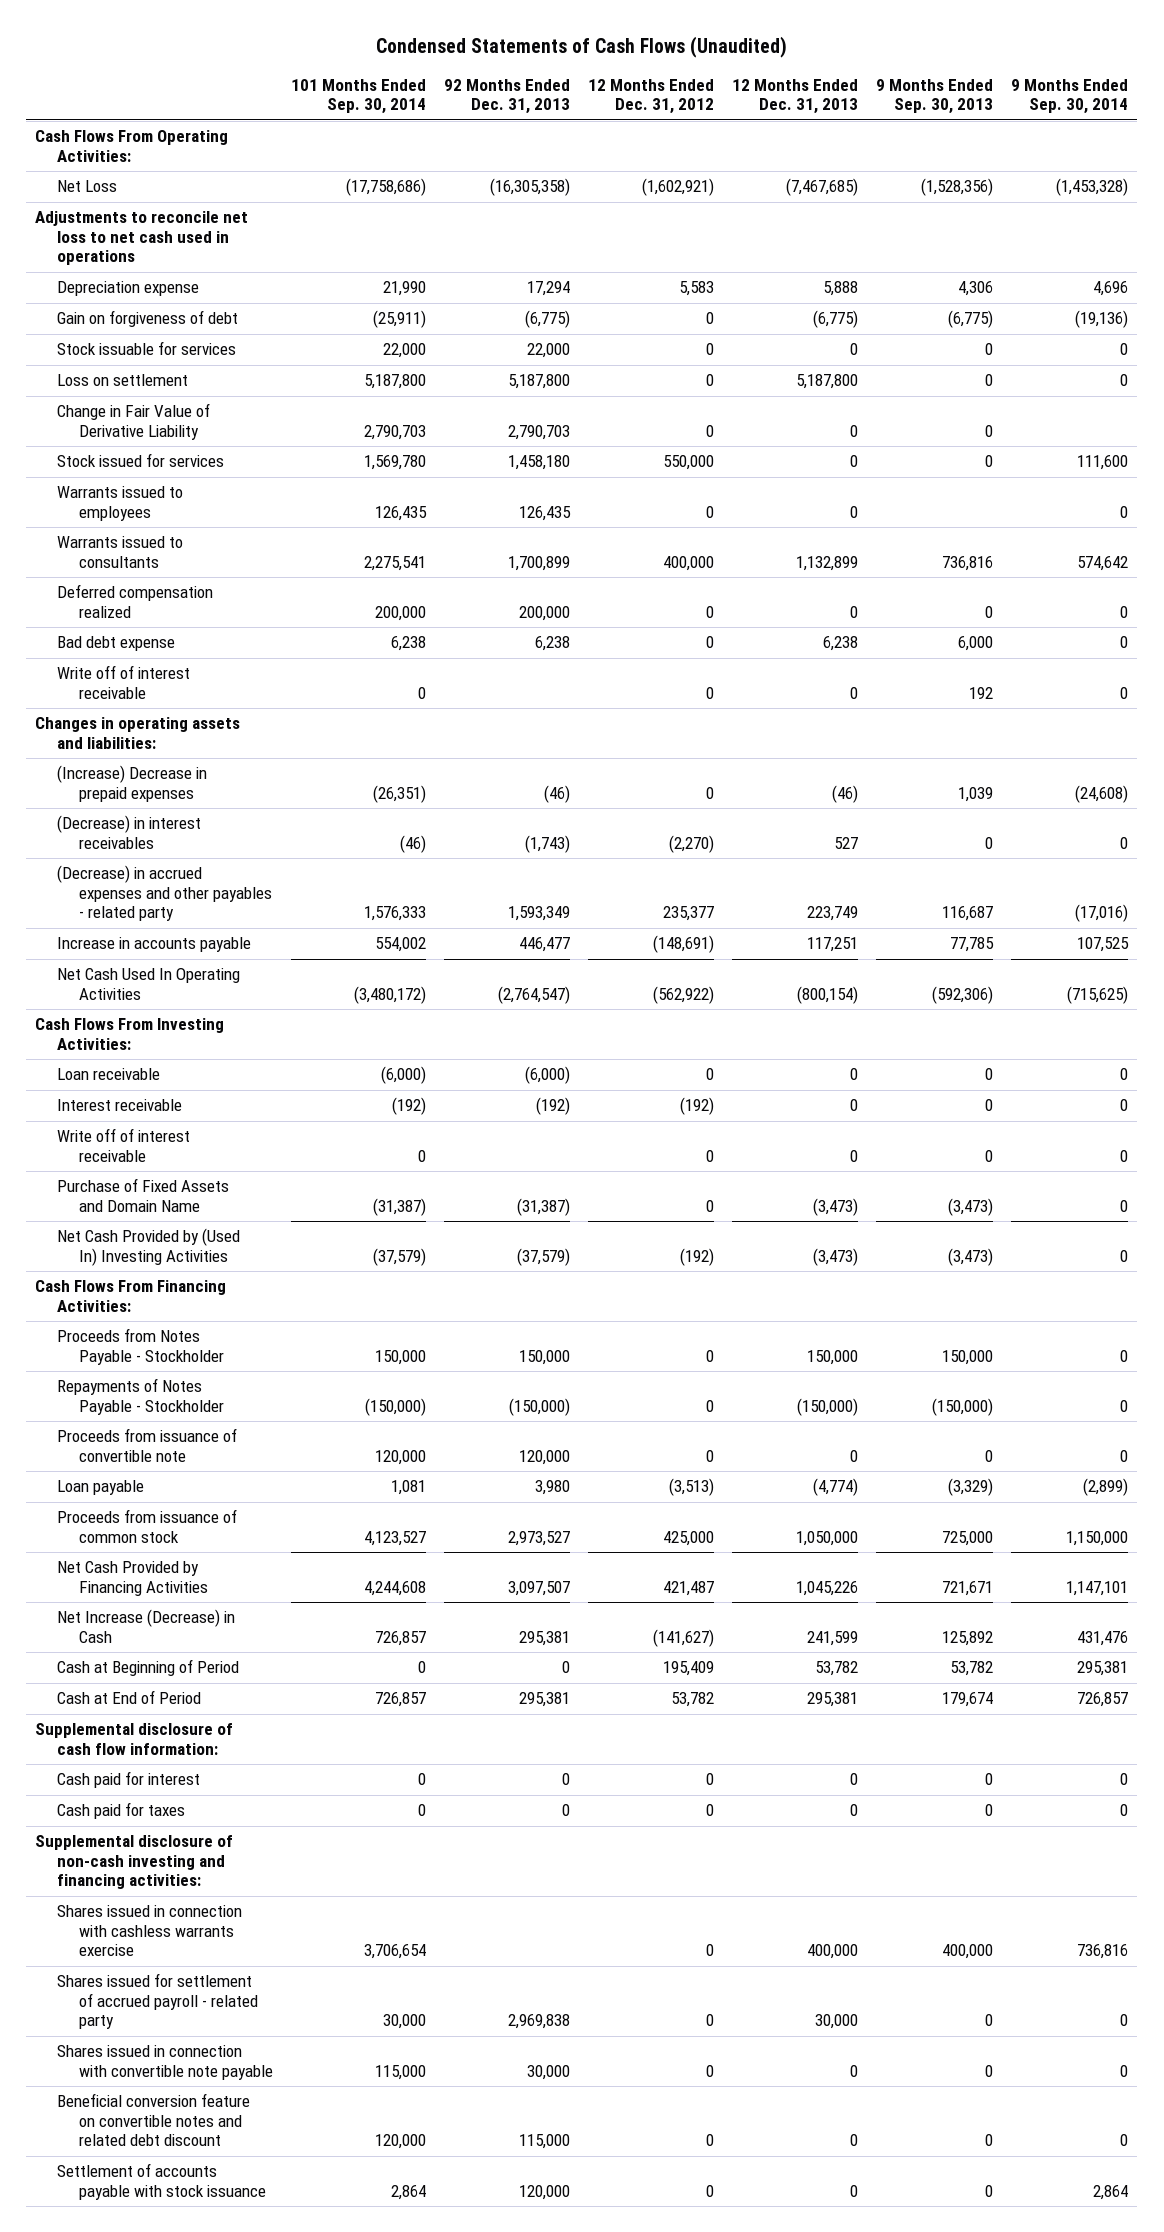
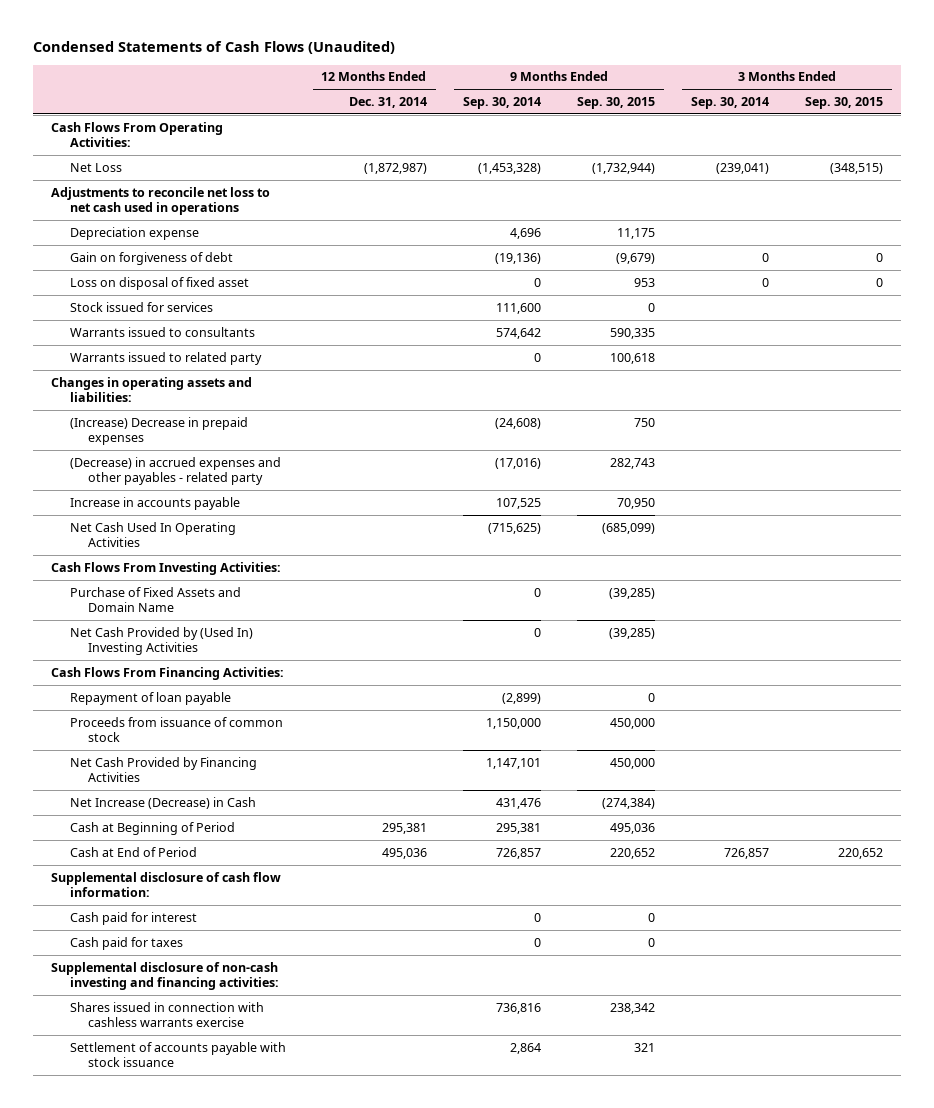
- | 101 Months Ended Sep. 30, 2014 | 92 Months Ended Dec. 31, 2013 | 12 Months Ended Dec. 31, 2012 | 12 Months Ended Dec. 31, 2013 | 9 Months Ended Sep. 30, 2013 | 9 Months Ended Sep. 30, 2014
+ | 12 Months Ended Dec. 31, 2014 | 9 Months Ended Sep. 30, 2014 | 9 Months Ended Sep. 30, 2015 | 3 Months Ended Sep. 30, 2014 | 3 Months Ended Sep. 30, 2015
- Stock issuable for services | 22,000 | 22,000 | 0 | 0 | 0 | 0
- Loss on settlement | 5,187,800 | 5,187,800 | 0 | 5,187,800 | 0 | 0
- Change in Fair Value of Derivative Liability | 2,790,703 | 2,790,703 | 0 | 0 | 0 |
+ Loss on disposal of fixed asset | | 0 | 953 | 0 | 0
- Warrants issued to employees | 126,435 | 126,435 | 0 | 0 | | 0
- Deferred compensation realized | 200,000 | 200,000 | 0 | 0 | 0 | 0
- Bad debt expense | 6,238 | 6,238 | 0 | 6,238 | 6,000 | 0
- Write off of interest receivable | 0 | | 0 | 0 | 192 | 0
+ Warrants issued to related party | | 0 | 100,618 | |
- (Decrease) in interest receivables | (46) | (1,743) | (2,270) | 527 | 0 | 0
- Loan receivable | (6,000) | (6,000) | 0 | 0 | 0 | 0
- Interest receivable | (192) | (192) | (192) | 0 | 0 | 0
- Write off of interest receivable | 0 | | 0 | 0 | 0 | 0
- Proceeds from Notes Payable - Stockholder | 150,000 | 150,000 | 0 | 150,000 | 150,000 | 0
- Repayments of Notes Payable - Stockholder | (150,000) | (150,000) | 0 | (150,000) | (150,000) | 0
- Proceeds from issuance of convertible note | 120,000 | 120,000 | 0 | 0 | 0 | 0
- Loan payable | 1,081 | 3,980 | (3,513) | (4,774) | (3,329) | (2,899)
+ Repayment of loan payable | | (2,899) | 0 | |
- Shares issued for settlement of accrued payroll - related party | 30,000 | 2,969,838 | 0 | 30,000 | 0 | 0
- Shares issued in connection with convertible note payable | 115,000 | 30,000 | 0 | 0 | 0 | 0
- Beneficial conversion feature on convertible notes and related debt discount | 120,000 | 115,000 | 0 | 0 | 0 | 0

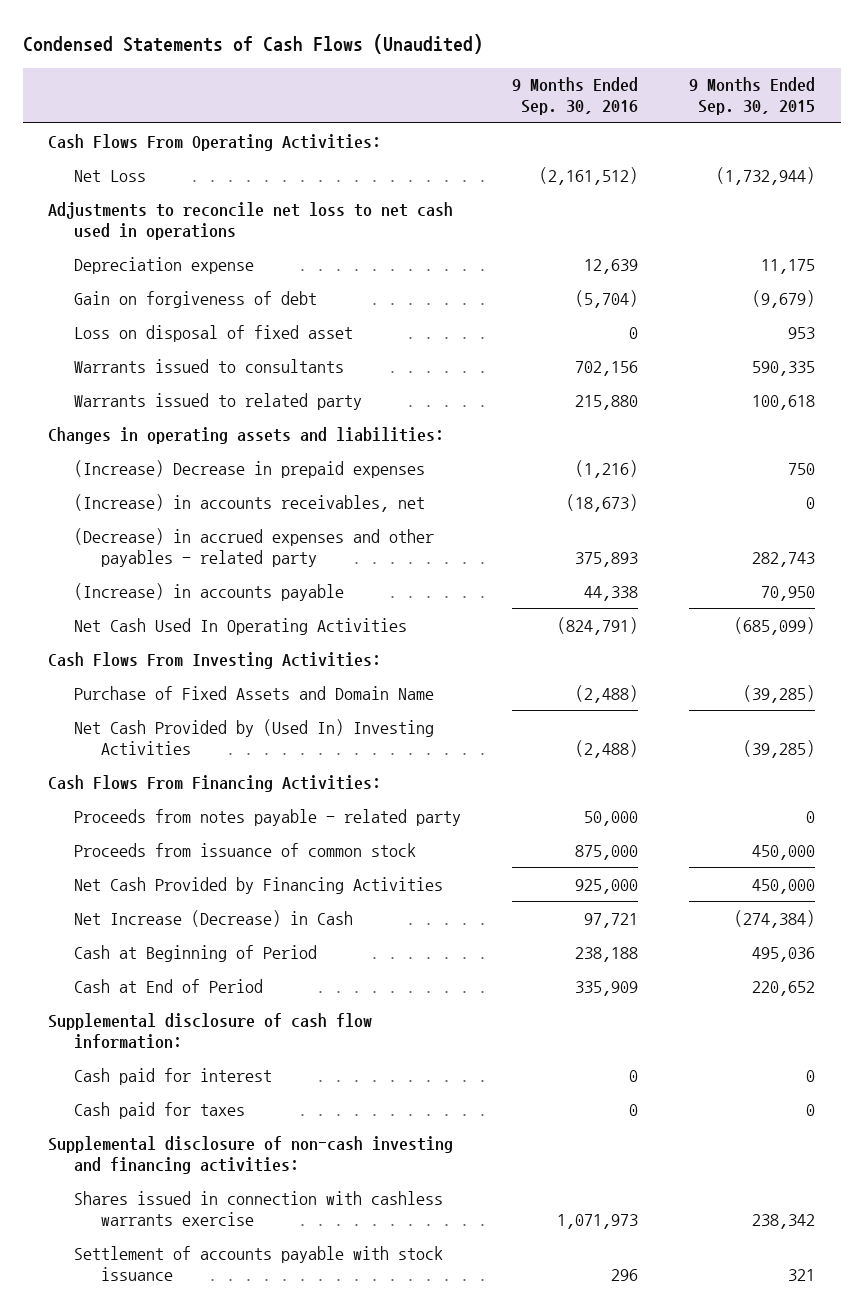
- | 12 Months Ended Dec. 31, 2014 | 9 Months Ended Sep. 30, 2014 | 9 Months Ended Sep. 30, 2015 | 3 Months Ended Sep. 30, 2014 | 3 Months Ended Sep. 30, 2015
+ | 9 Months Ended Sep. 30, 2016 | 9 Months Ended Sep. 30, 2015
- Stock issued for services | | 111,600 | 0 | |
+ (Increase) in accounts receivables, net | (18,673) | 0
- Increase in accounts payable | | 107,525 | 70,950 | |
+ (Increase) in accounts payable | 44,338 | 70,950
- Repayment of loan payable | | (2,899) | 0 | |
+ Proceeds from notes payable - related party | 50,000 | 0

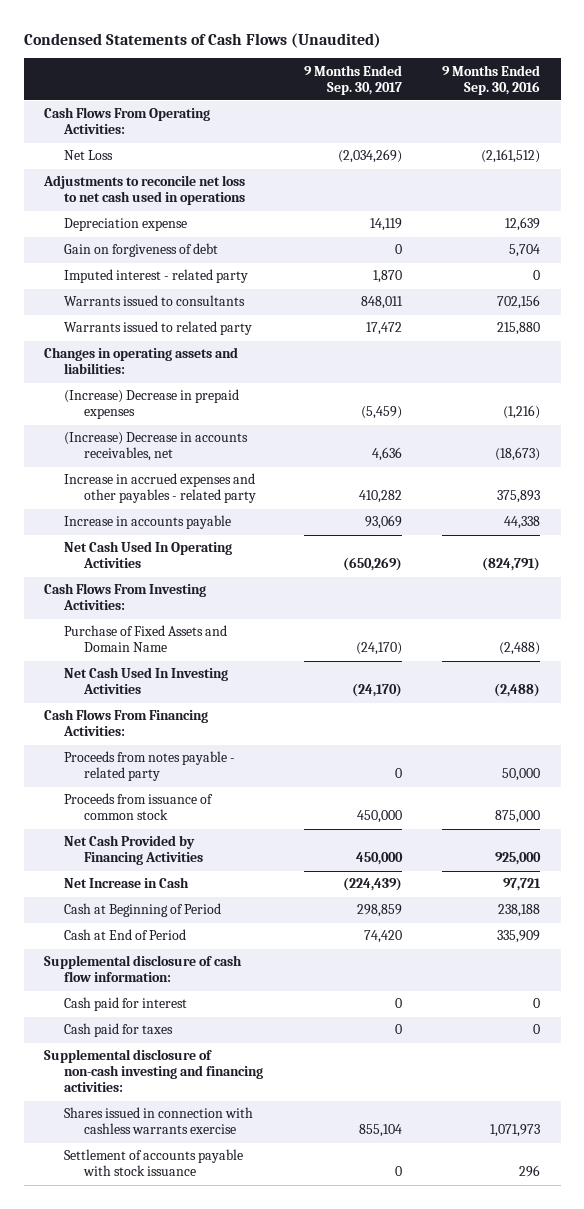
- | 9 Months Ended Sep. 30, 2016 | 9 Months Ended Sep. 30, 2015
+ | 9 Months Ended Sep. 30, 2017 | 9 Months Ended Sep. 30, 2016
- Gain on forgiveness of debt | (5,704) | (9,679)
- Loss on disposal of fixed asset | 0 | 953
+ Gain on forgiveness of debt | 0 | 5,704
+ Imputed interest - related party | 1,870 | 0
- (Increase) in accounts receivables, net | (18,673) | 0
- (Decrease) in accrued expenses and other payables - related party | 375,893 | 282,743
- (Increase) in accounts payable | 44,338 | 70,950
+ (Increase) Decrease in accounts receivables, net | 4,636 | (18,673)
+ Increase in accrued expenses and other payables - related party | 410,282 | 375,893
+ Increase in accounts payable | 93,069 | 44,338
- Net Cash Provided by (Used In) Investing Activities | (2,488) | (39,285)
+ Net Cash Used In Investing Activities | (24,170) | (2,488)
- Net Increase (Decrease) in Cash | 97,721 | (274,384)
+ Net Increase in Cash | (224,439) | 97,721

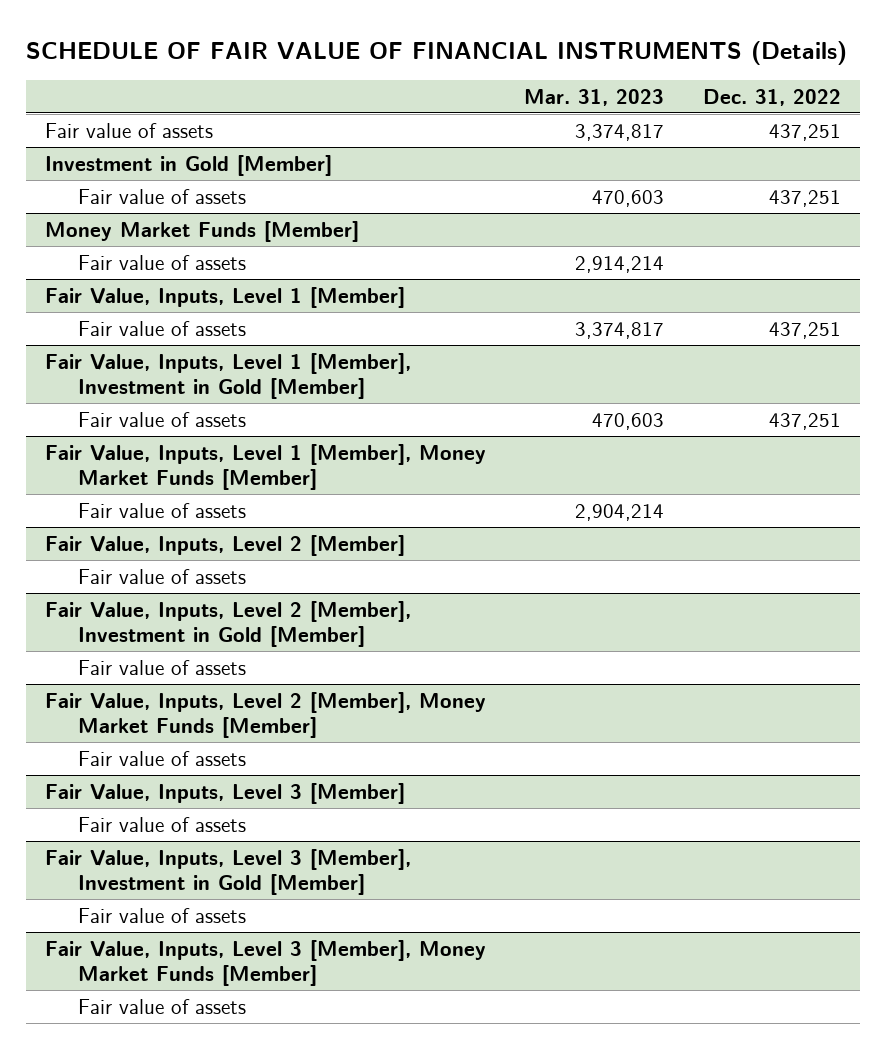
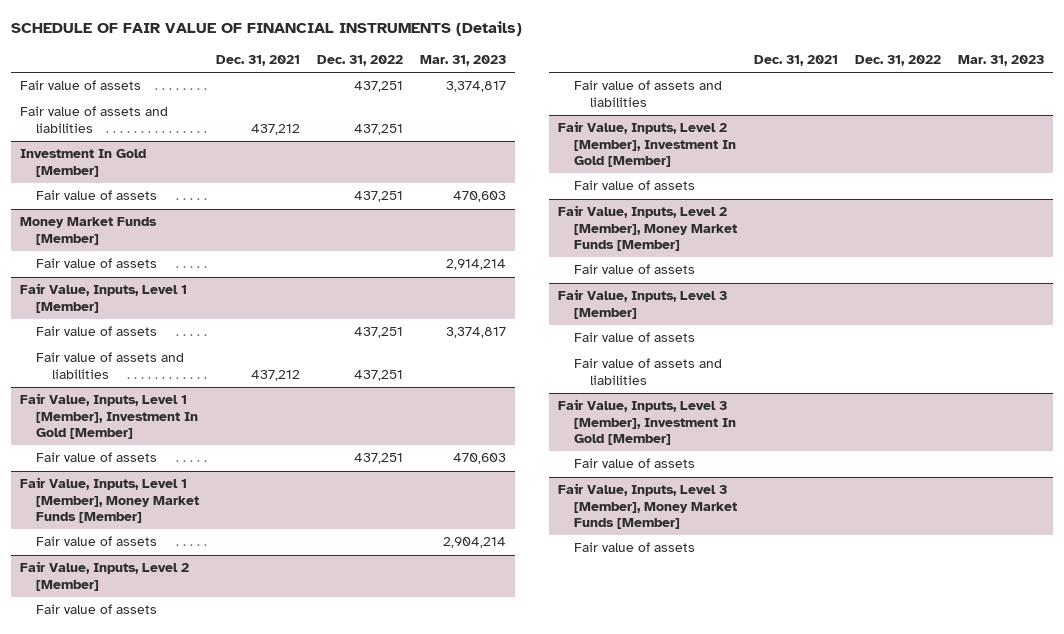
- | Mar. 31, 2023 | Dec. 31, 2022
+ | Dec. 31, 2021 | Dec. 31, 2022 | Mar. 31, 2023
- Investment in Gold [Member]
+ Fair value of assets and liabilities | 437,212 | 437,251 |
+ Investment In Gold [Member]
- Fair Value, Inputs, Level 1 [Member], Investment in Gold [Member]
@ Fair Value, Inputs, Level 1 [Member]
+ Fair value of assets and liabilities | 437,212 | 437,251 |
+ Fair Value, Inputs, Level 1 [Member], Investment In Gold [Member]
- Fair Value, Inputs, Level 2 [Member], Investment in Gold [Member]
@ Fair Value, Inputs, Level 2 [Member]
+ Fair value of assets and liabilities
+ Fair Value, Inputs, Level 2 [Member], Investment In Gold [Member]
- Fair Value, Inputs, Level 3 [Member], Investment in Gold [Member]
@ Fair Value, Inputs, Level 3 [Member]
+ Fair value of assets and liabilities
+ Fair Value, Inputs, Level 3 [Member], Investment In Gold [Member]

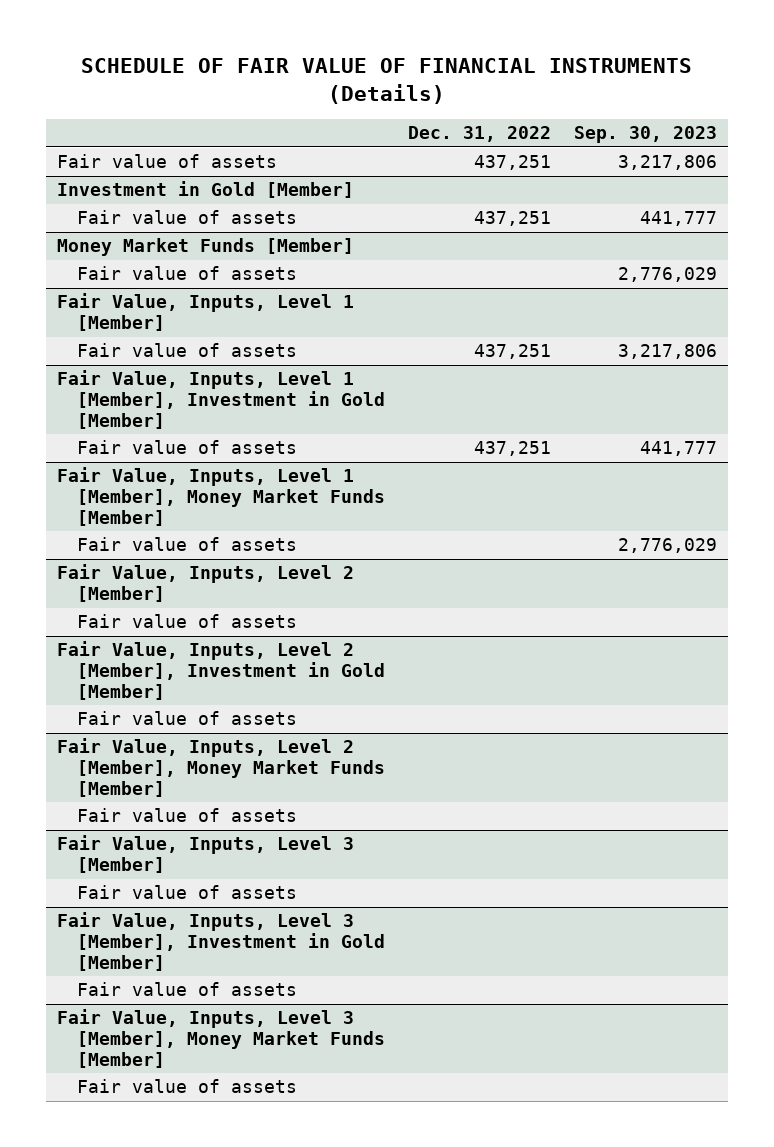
- | Dec. 31, 2021 | Dec. 31, 2022 | Mar. 31, 2023
+ | Dec. 31, 2022 | Sep. 30, 2023
- Fair value of assets and liabilities | 437,212 | 437,251 |
- Investment In Gold [Member]
+ Investment in Gold [Member]
@ Fair Value, Inputs, Level 1 [Member]
- Fair value of assets and liabilities | 437,212 | 437,251 |
- Fair Value, Inputs, Level 1 [Member], Investment In Gold [Member]
+ Fair Value, Inputs, Level 1 [Member], Investment in Gold [Member]
@ Fair Value, Inputs, Level 2 [Member]
- Fair value of assets and liabilities
- Fair Value, Inputs, Level 2 [Member], Investment In Gold [Member]
+ Fair Value, Inputs, Level 2 [Member], Investment in Gold [Member]
@ Fair Value, Inputs, Level 3 [Member]
- Fair value of assets and liabilities
- Fair Value, Inputs, Level 3 [Member], Investment In Gold [Member]
+ Fair Value, Inputs, Level 3 [Member], Investment in Gold [Member]

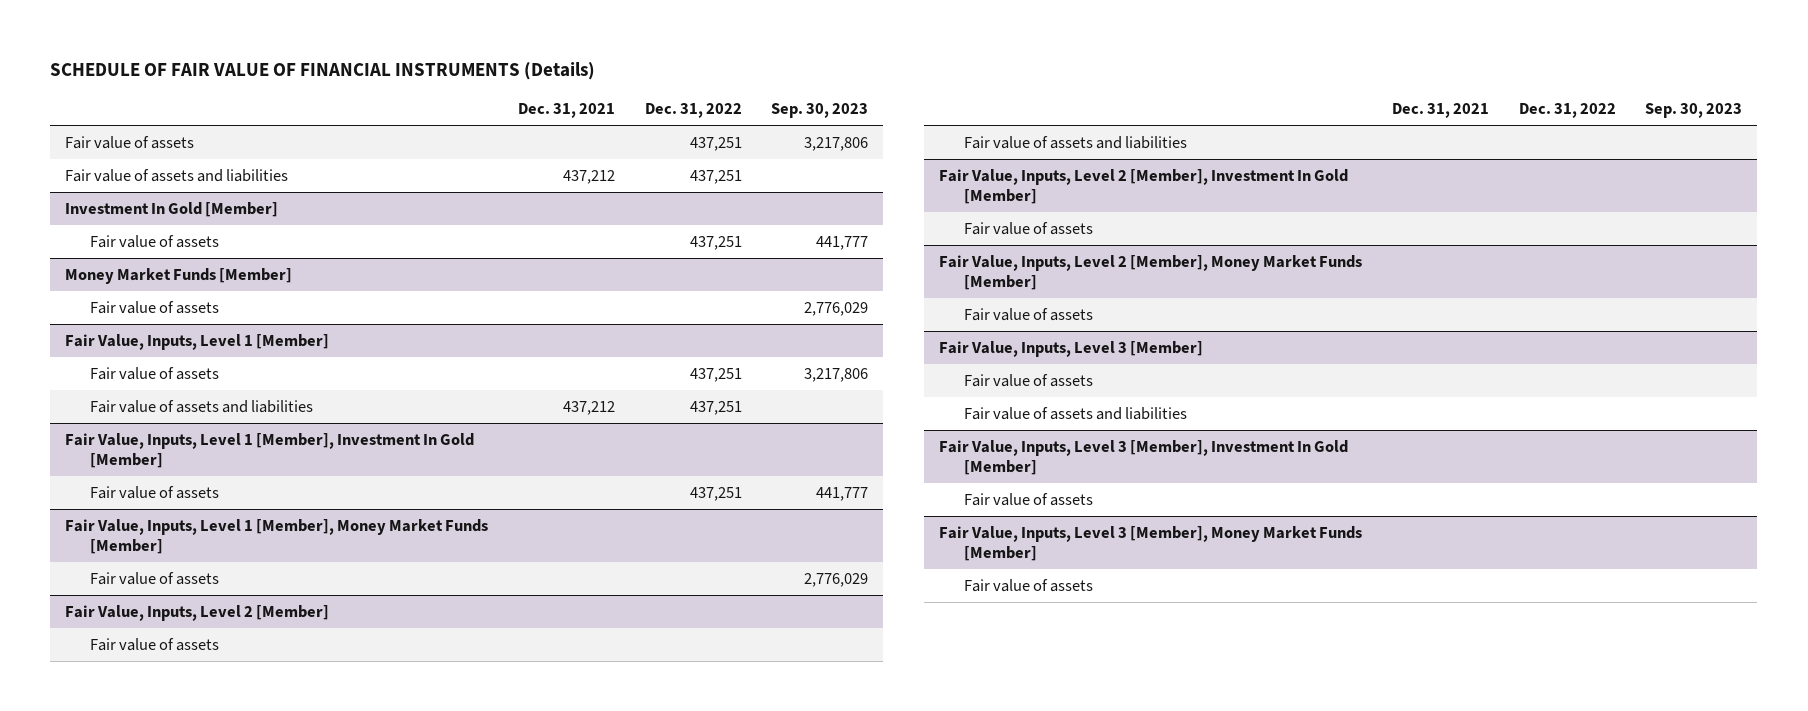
- | Dec. 31, 2022 | Sep. 30, 2023
+ | Dec. 31, 2021 | Dec. 31, 2022 | Sep. 30, 2023
- Investment in Gold [Member]
+ Fair value of assets and liabilities | 437,212 | 437,251 |
+ Investment In Gold [Member]
- Fair Value, Inputs, Level 1 [Member], Investment in Gold [Member]
@ Fair Value, Inputs, Level 1 [Member]
+ Fair value of assets and liabilities | 437,212 | 437,251 |
+ Fair Value, Inputs, Level 1 [Member], Investment In Gold [Member]
- Fair Value, Inputs, Level 2 [Member], Investment in Gold [Member]
@ Fair Value, Inputs, Level 2 [Member]
+ Fair value of assets and liabilities
+ Fair Value, Inputs, Level 2 [Member], Investment In Gold [Member]
- Fair Value, Inputs, Level 3 [Member], Investment in Gold [Member]
@ Fair Value, Inputs, Level 3 [Member]
+ Fair value of assets and liabilities
+ Fair Value, Inputs, Level 3 [Member], Investment In Gold [Member]

